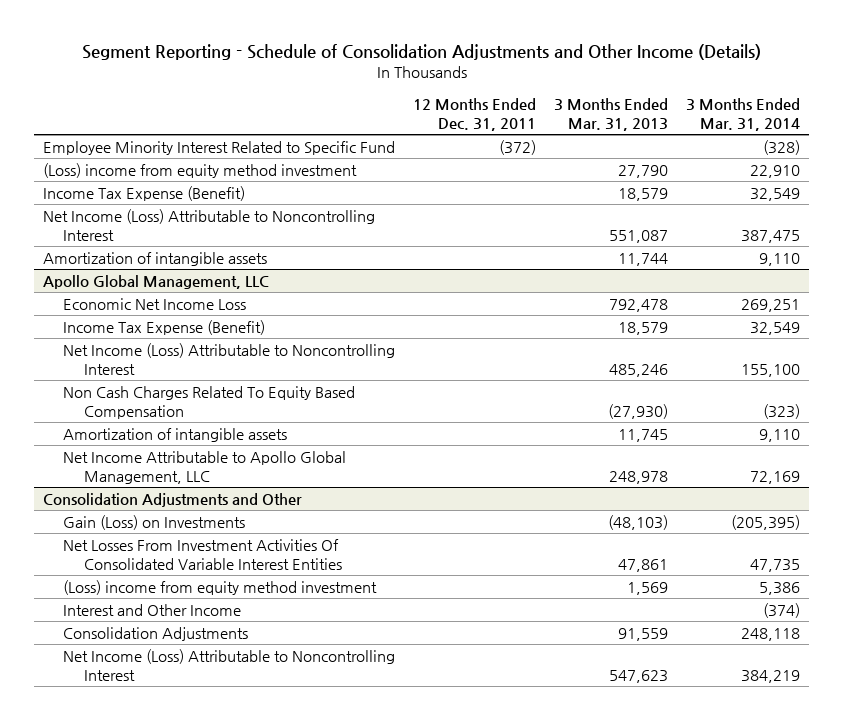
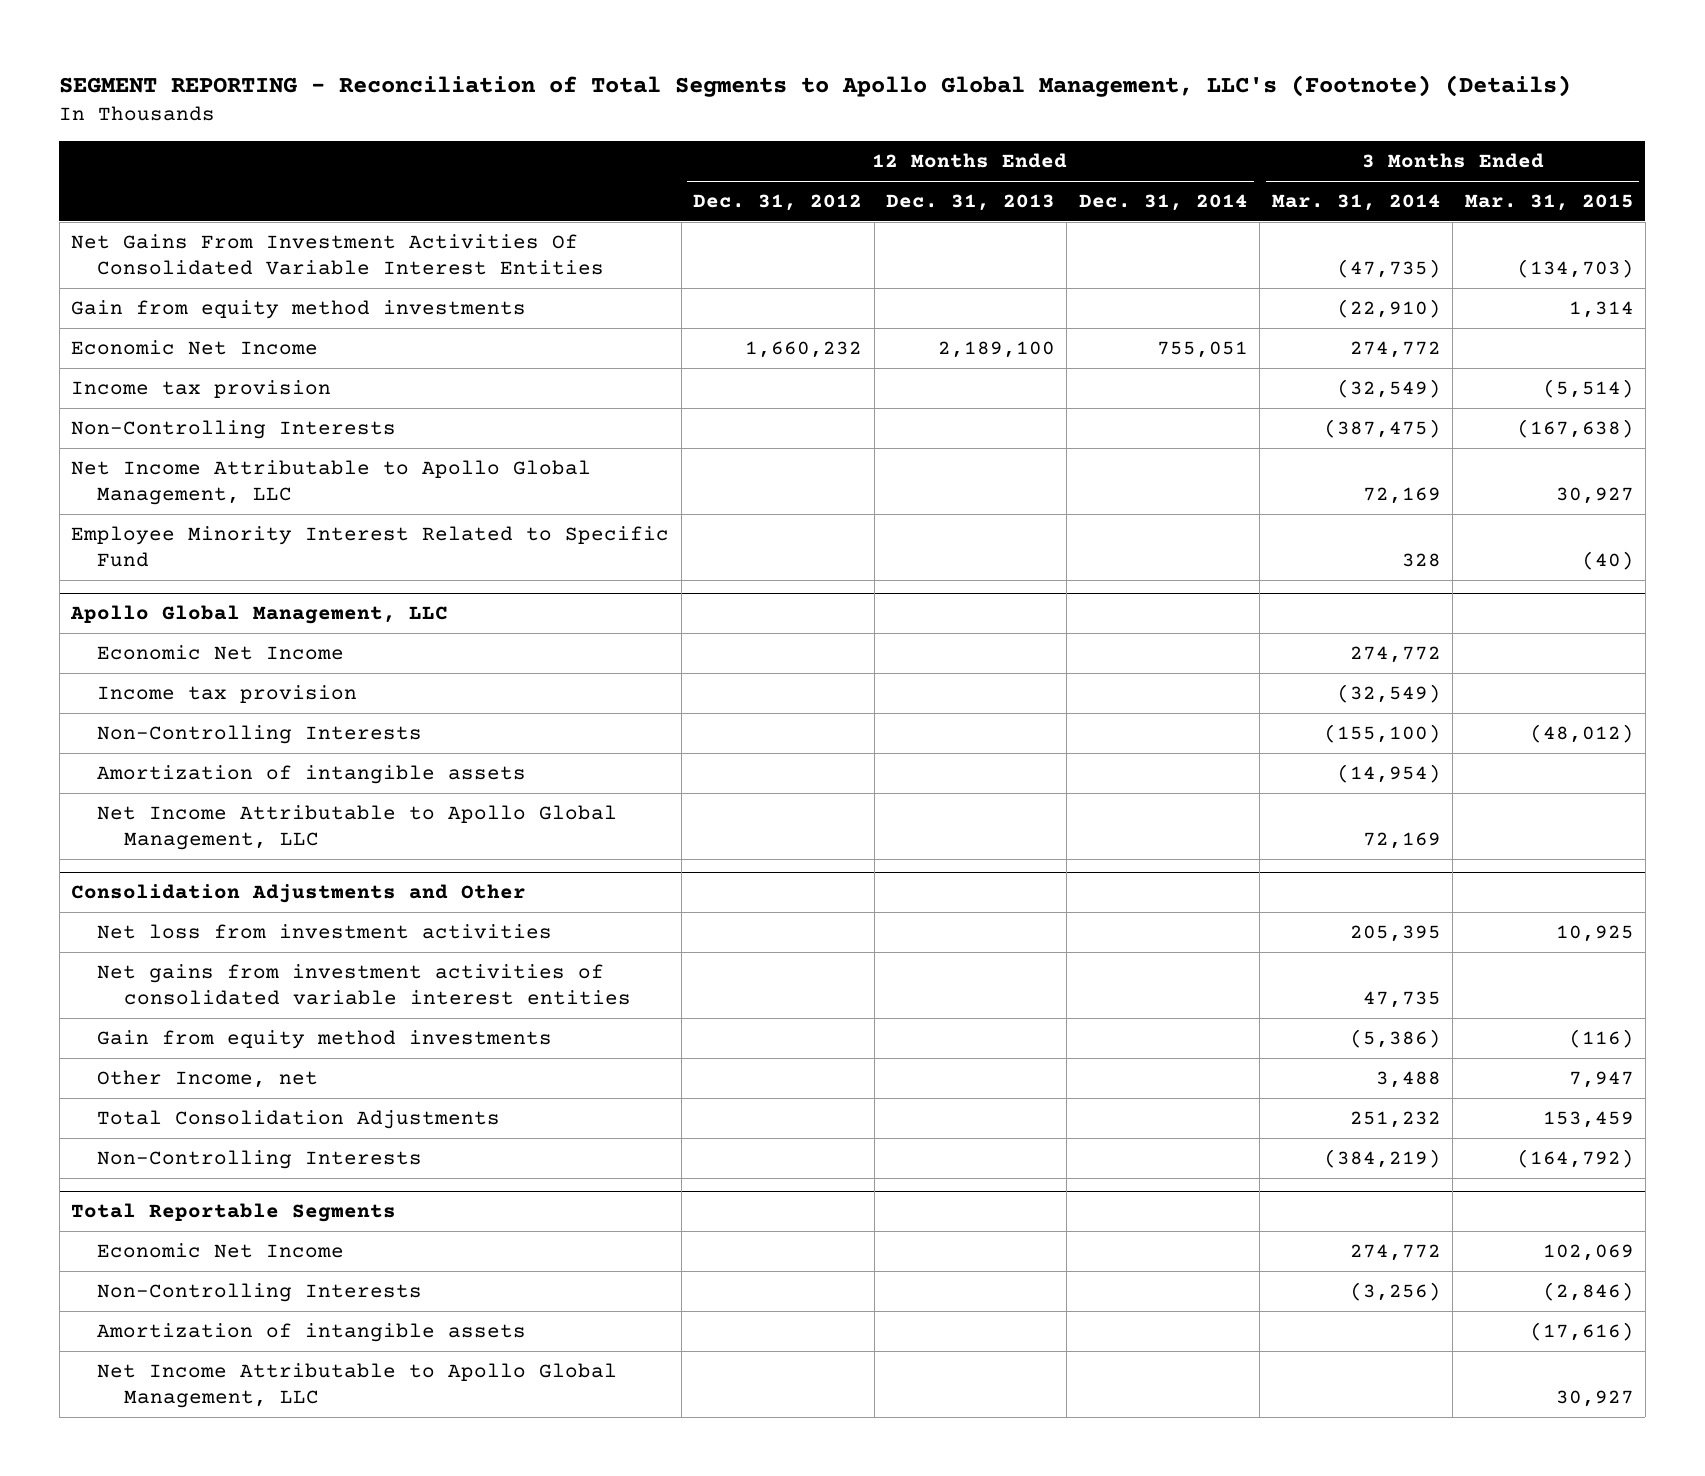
- Segment Reporting - Schedule of Consolidation Adjustments and Other Income (Details)
+ SEGMENT REPORTING - Reconciliation of Total Segments to Apollo Global Management, LLC's (Footnote) (Details)
- | 12 Months Ended Dec. 31, 2011 | 3 Months Ended Mar. 31, 2013 | 3 Months Ended Mar. 31, 2014
+ | 12 Months Ended Dec. 31, 2012 | 12 Months Ended Dec. 31, 2013 | 12 Months Ended Dec. 31, 2014 | 3 Months Ended Mar. 31, 2014 | 3 Months Ended Mar. 31, 2015
- Employee Minority Interest Related to Specific Fund | (372) | | (328)
- (Loss) income from equity method investment | | 27,790 | 22,910
- Income Tax Expense (Benefit) | | 18,579 | 32,549
- Net Income (Loss) Attributable to Noncontrolling Interest | | 551,087 | 387,475
- Amortization of intangible assets | | 11,744 | 9,110
+ Net Gains From Investment Activities Of Consolidated Variable Interest Entities | | | | (47,735) | (134,703)
+ Gain from equity method investments | | | | (22,910) | 1,314
+ Economic Net Income | 1,660,232 | 2,189,100 | 755,051 | 274,772 |
+ Income tax provision | | | | (32,549) | (5,514)
+ Non-Controlling Interests | | | | (387,475) | (167,638)
+ Net Income Attributable to Apollo Global Management, LLC | | | | 72,169 | 30,927
+ Employee Minority Interest Related to Specific Fund | | | | 328 | (40)
@ Apollo Global Management, LLC
- Economic Net Income Loss | | 792,478 | 269,251
- Income Tax Expense (Benefit) | | 18,579 | 32,549
- Net Income (Loss) Attributable to Noncontrolling Interest | | 485,246 | 155,100
- Non Cash Charges Related To Equity Based Compensation | | (27,930) | (323)
- Amortization of intangible assets | | 11,745 | 9,110
+ Economic Net Income | | | | 274,772 |
+ Income tax provision | | | | (32,549) |
+ Non-Controlling Interests | | | | (155,100) | (48,012)
+ Amortization of intangible assets | | | | (14,954) |
@ Consolidation Adjustments and Other
- Gain (Loss) on Investments | | (48,103) | (205,395)
- Net Losses From Investment Activities Of Consolidated Variable Interest Entities | | 47,861 | 47,735
- (Loss) income from equity method investment | | 1,569 | 5,386
- Interest and Other Income | | | (374)
- Consolidation Adjustments | | 91,559 | 248,118
- Net Income (Loss) Attributable to Noncontrolling Interest | | 547,623 | 384,219
+ Net loss from investment activities | | | | 205,395 | 10,925
+ Net gains from investment activities of consolidated variable interest entities | | | | 47,735 |
+ Gain from equity method investments | | | | (5,386) | (116)
+ Other Income, net | | | | 3,488 | 7,947
+ Total Consolidation Adjustments | | | | 251,232 | 153,459
+ Non-Controlling Interests | | | | (384,219) | (164,792)
+ Total Reportable Segments
+ Economic Net Income | | | | 274,772 | 102,069
+ Non-Controlling Interests | | | | (3,256) | (2,846)
+ Amortization of intangible assets | | | | | (17,616)
+ Net Income Attributable to Apollo Global Management, LLC | | | | | 30,927

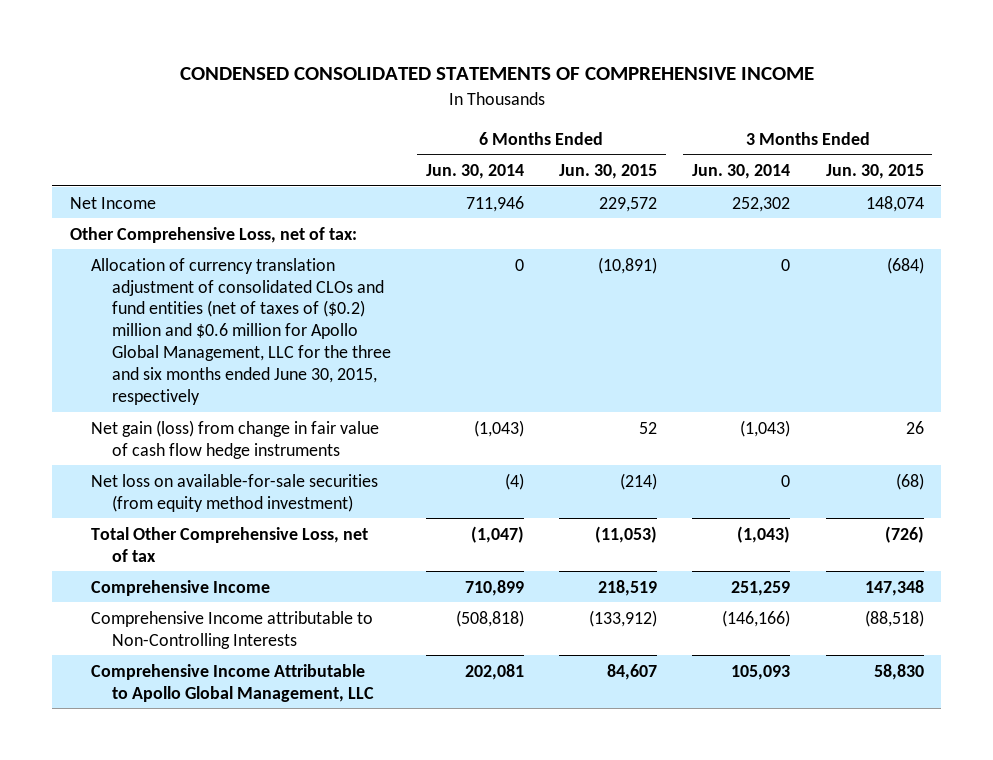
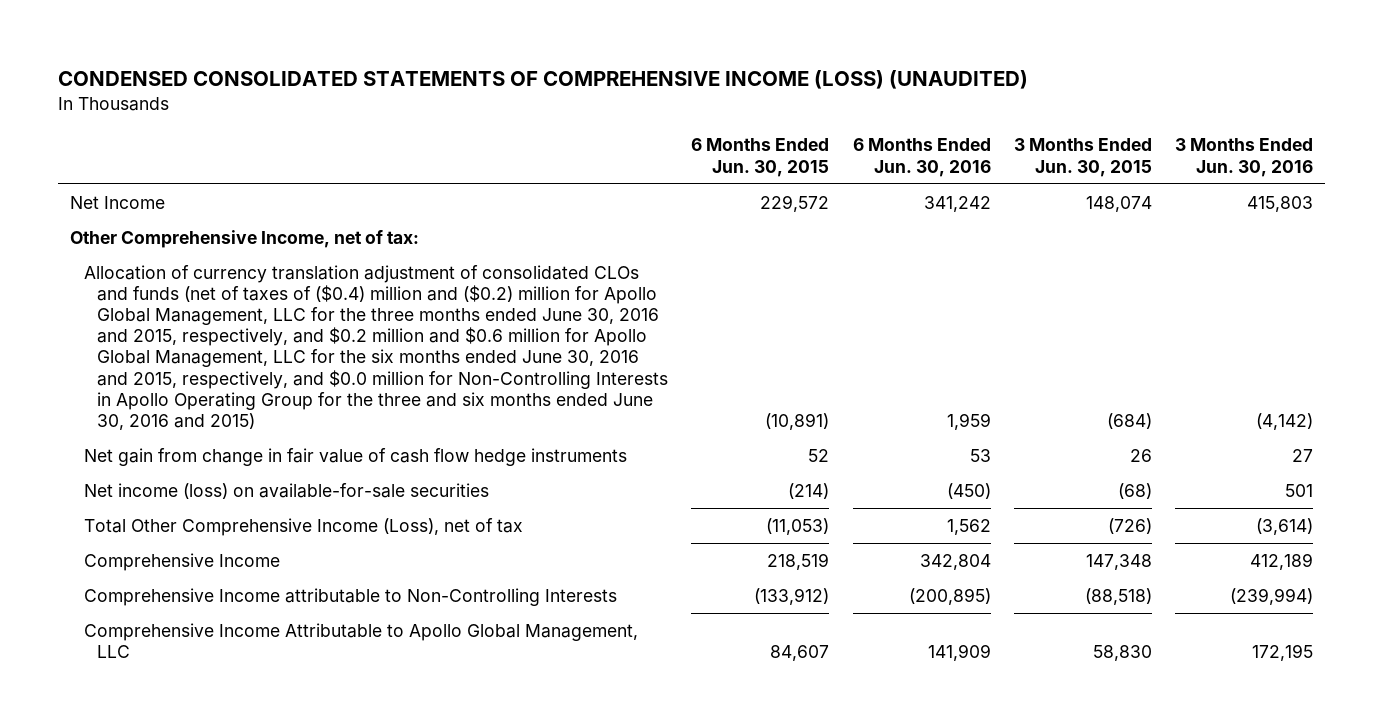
- CONDENSED CONSOLIDATED STATEMENTS OF COMPREHENSIVE INCOME
+ CONDENSED CONSOLIDATED STATEMENTS OF COMPREHENSIVE INCOME (LOSS) (UNAUDITED)
- | 6 Months Ended Jun. 30, 2014 | 6 Months Ended Jun. 30, 2015 | 3 Months Ended Jun. 30, 2014 | 3 Months Ended Jun. 30, 2015
+ | 6 Months Ended Jun. 30, 2015 | 6 Months Ended Jun. 30, 2016 | 3 Months Ended Jun. 30, 2015 | 3 Months Ended Jun. 30, 2016
- Other Comprehensive Loss, net of tax:
- Allocation of currency translation adjustment of consolidated CLOs and fund entities (net of taxes of ($0.2) million and $0.6 million for Apollo Global Management, LLC for the three and six months ended June 30, 2015, respectively | 0 | (10,891) | 0 | (684)
- Net gain (loss) from change in fair value of cash flow hedge instruments | (1,043) | 52 | (1,043) | 26
- Net loss on available-for-sale securities (from equity method investment) | (4) | (214) | 0 | (68)
- Total Other Comprehensive Loss, net of tax | (1,047) | (11,053) | (1,043) | (726)
+ Other Comprehensive Income, net of tax:
+ Allocation of currency translation adjustment of consolidated CLOs and funds (net of taxes of ($0.4) million and ($0.2) million for Apollo Global Management, LLC for the three months ended June 30, 2016 and 2015, respectively, and $0.2 million and $0.6 million for Apollo Global Management, LLC for the six months ended June 30, 2016 and 2015, respectively, and $0.0 million for Non-Controlling Interests in Apollo Operating Group for the three and six months ended June 30, 2016 and 2015) | (10,891) | 1,959 | (684) | (4,142)
+ Net gain from change in fair value of cash flow hedge instruments | 52 | 53 | 26 | 27
+ Net income (loss) on available-for-sale securities | (214) | (450) | (68) | 501
+ Total Other Comprehensive Income (Loss), net of tax | (11,053) | 1,562 | (726) | (3,614)

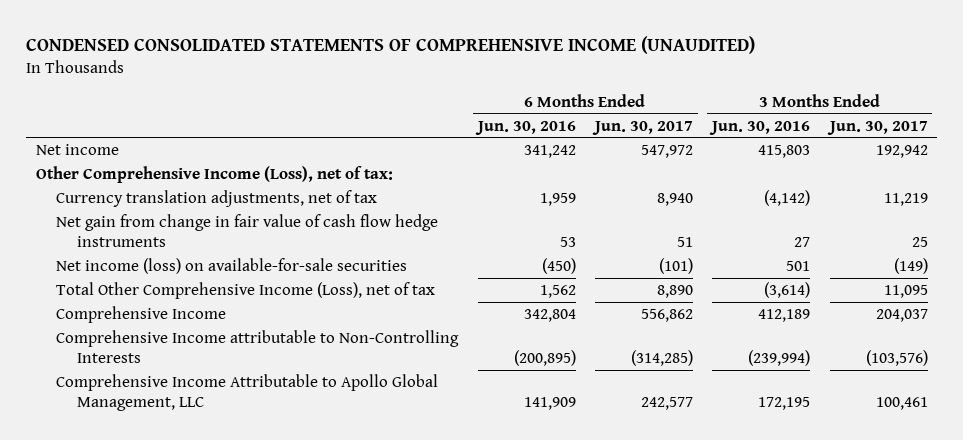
- CONDENSED CONSOLIDATED STATEMENTS OF COMPREHENSIVE INCOME (LOSS) (UNAUDITED)
+ CONDENSED CONSOLIDATED STATEMENTS OF COMPREHENSIVE INCOME (UNAUDITED)
- | 6 Months Ended Jun. 30, 2015 | 6 Months Ended Jun. 30, 2016 | 3 Months Ended Jun. 30, 2015 | 3 Months Ended Jun. 30, 2016
+ | 6 Months Ended Jun. 30, 2016 | 6 Months Ended Jun. 30, 2017 | 3 Months Ended Jun. 30, 2016 | 3 Months Ended Jun. 30, 2017
- Net Income | 229,572 | 341,242 | 148,074 | 415,803
- Other Comprehensive Income, net of tax:
- Allocation of currency translation adjustment of consolidated CLOs and funds (net of taxes of ($0.4) million and ($0.2) million for Apollo Global Management, LLC for the three months ended June 30, 2016 and 2015, respectively, and $0.2 million and $0.6 million for Apollo Global Management, LLC for the six months ended June 30, 2016 and 2015, respectively, and $0.0 million for Non-Controlling Interests in Apollo Operating Group for the three and six months ended June 30, 2016 and 2015) | (10,891) | 1,959 | (684) | (4,142)
+ Net income | 341,242 | 547,972 | 415,803 | 192,942
+ Other Comprehensive Income (Loss), net of tax:
+ Currency translation adjustments, net of tax | 1,959 | 8,940 | (4,142) | 11,219

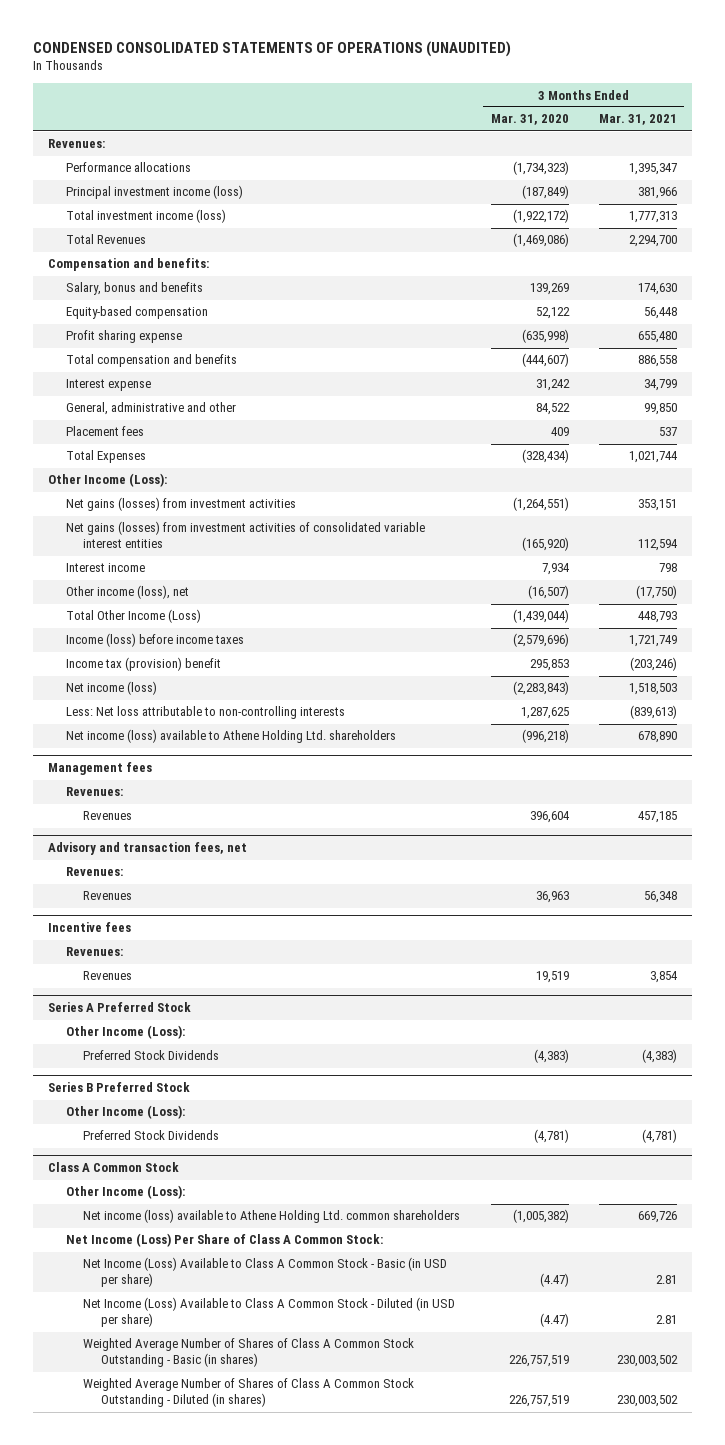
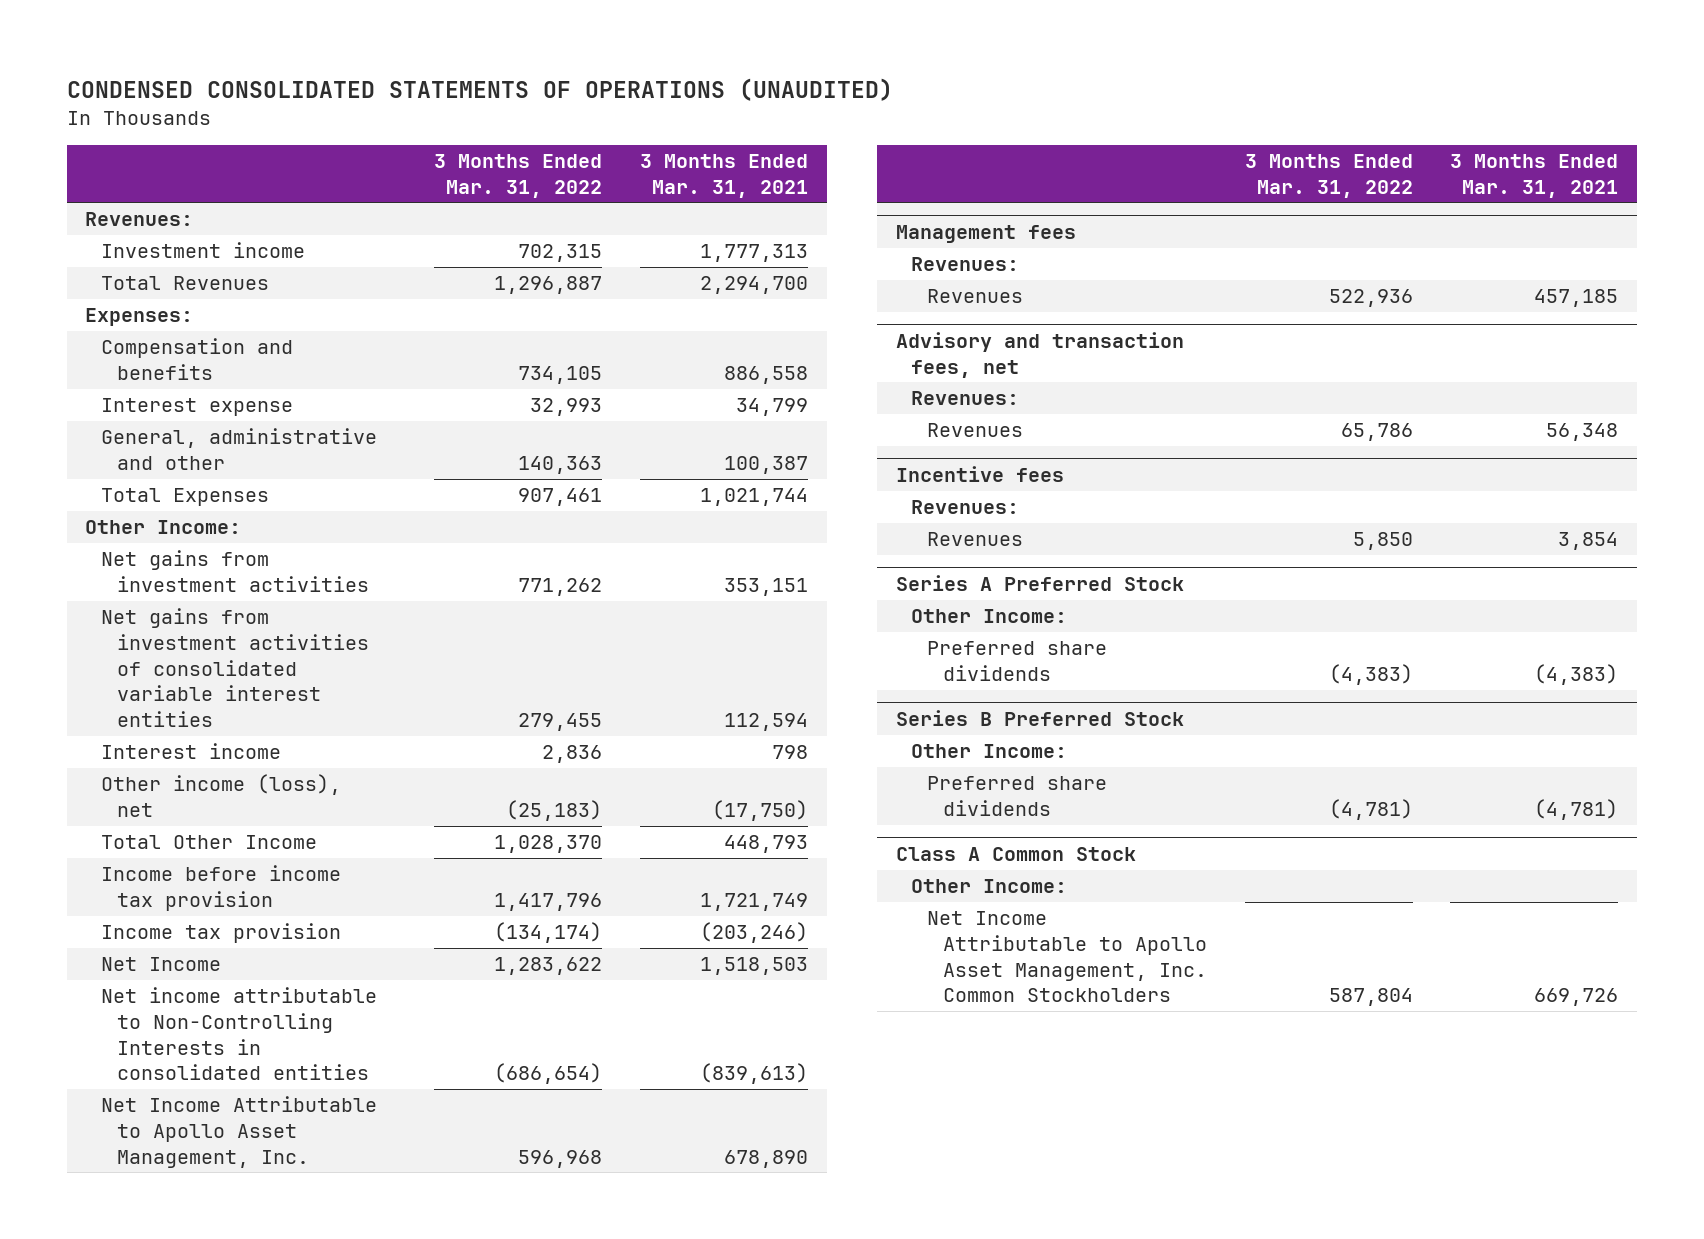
- | 3 Months Ended Mar. 31, 2020 | 3 Months Ended Mar. 31, 2021
+ | 3 Months Ended Mar. 31, 2022 | 3 Months Ended Mar. 31, 2021
- Performance allocations | (1,734,323) | 1,395,347
- Principal investment income (loss) | (187,849) | 381,966
- Total investment income (loss) | (1,922,172) | 1,777,313
+ Investment income | 702,315 | 1,777,313
- Compensation and benefits:
- Salary, bonus and benefits | 139,269 | 174,630
- Equity-based compensation | 52,122 | 56,448
- Profit sharing expense | (635,998) | 655,480
- Total compensation and benefits | (444,607) | 886,558
+ Expenses:
+ Compensation and benefits | 734,105 | 886,558
- General, administrative and other | 84,522 | 99,850
- Placement fees | 409 | 537
+ General, administrative and other | 140,363 | 100,387
- Other Income (Loss):
- Net gains (losses) from investment activities | (1,264,551) | 353,151
- Net gains (losses) from investment activities of consolidated variable interest entities | (165,920) | 112,594
+ Other Income:
+ Net gains from investment activities | 771,262 | 353,151
+ Net gains from investment activities of consolidated variable interest entities | 279,455 | 112,594
- Total Other Income (Loss) | (1,439,044) | 448,793
- Income (loss) before income taxes | (2,579,696) | 1,721,749
- Income tax (provision) benefit | 295,853 | (203,246)
- Net income (loss) | (2,283,843) | 1,518,503
- Less: Net loss attributable to non-controlling interests | 1,287,625 | (839,613)
- Net income (loss) available to Athene Holding Ltd. shareholders | (996,218) | 678,890
+ Total Other Income | 1,028,370 | 448,793
+ Income before income tax provision | 1,417,796 | 1,721,749
+ Income tax provision | (134,174) | (203,246)
+ Net Income | 1,283,622 | 1,518,503
+ Net income attributable to Non-Controlling Interests in consolidated entities | (686,654) | (839,613)
+ Net Income Attributable to Apollo Asset Management, Inc. | 596,968 | 678,890
@ Series A Preferred Stock
- Other Income (Loss):
- Preferred Stock Dividends | (4,383) | (4,383)
+ Other Income:
+ Preferred share dividends | (4,383) | (4,383)
@ Series B Preferred Stock
- Other Income (Loss):
- Preferred Stock Dividends | (4,781) | (4,781)
+ Other Income:
+ Preferred share dividends | (4,781) | (4,781)
@ Class A Common Stock
- Other Income (Loss):
- Net income (loss) available to Athene Holding Ltd. common shareholders | (1,005,382) | 669,726
- Net Income (Loss) Per Share of Class A Common Stock:
- Net Income (Loss) Available to Class A Common Stock - Basic (in USD per share) | (4.47) | 2.81
- Net Income (Loss) Available to Class A Common Stock - Diluted (in USD per share) | (4.47) | 2.81
- Weighted Average Number of Shares of Class A Common Stock Outstanding - Basic (in shares) | 226,757,519 | 230,003,502
- Weighted Average Number of Shares of Class A Common Stock Outstanding - Diluted (in shares) | 226,757,519 | 230,003,502
+ Other Income:
+ Net Income Attributable to Apollo Asset Management, Inc. Common Stockholders | 587,804 | 669,726

